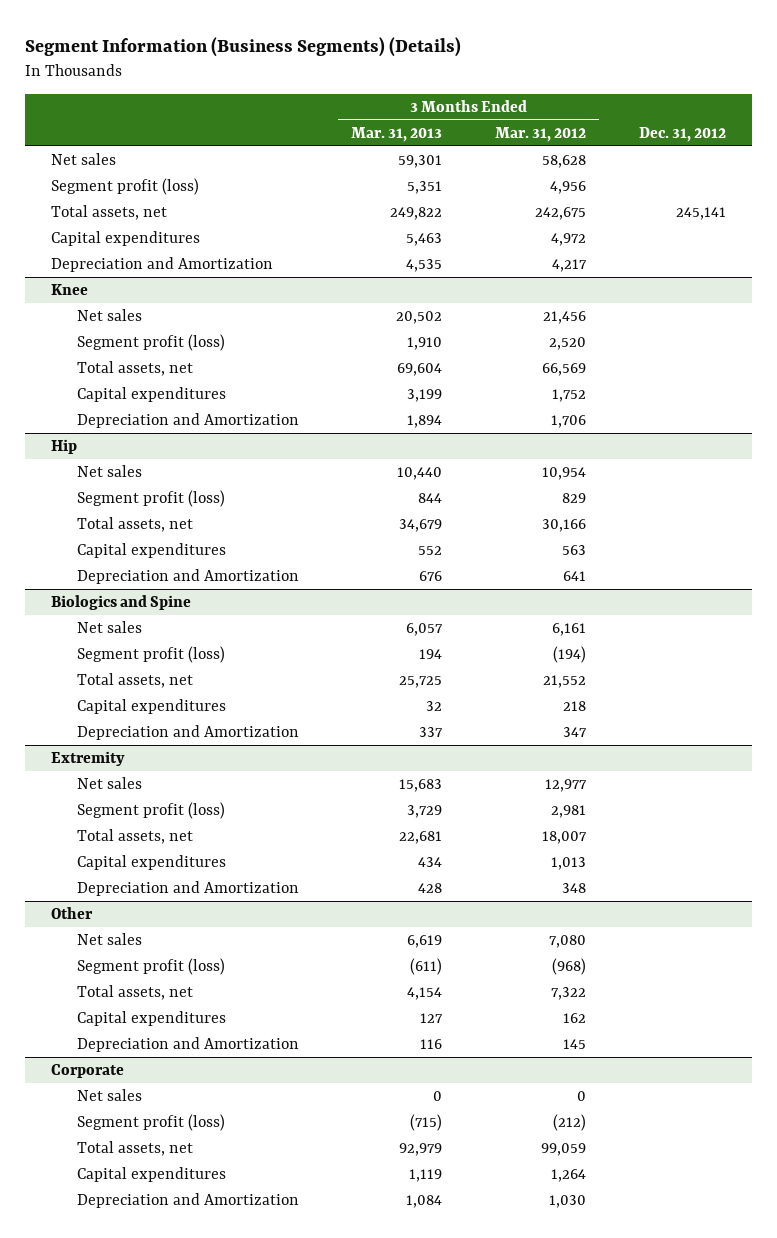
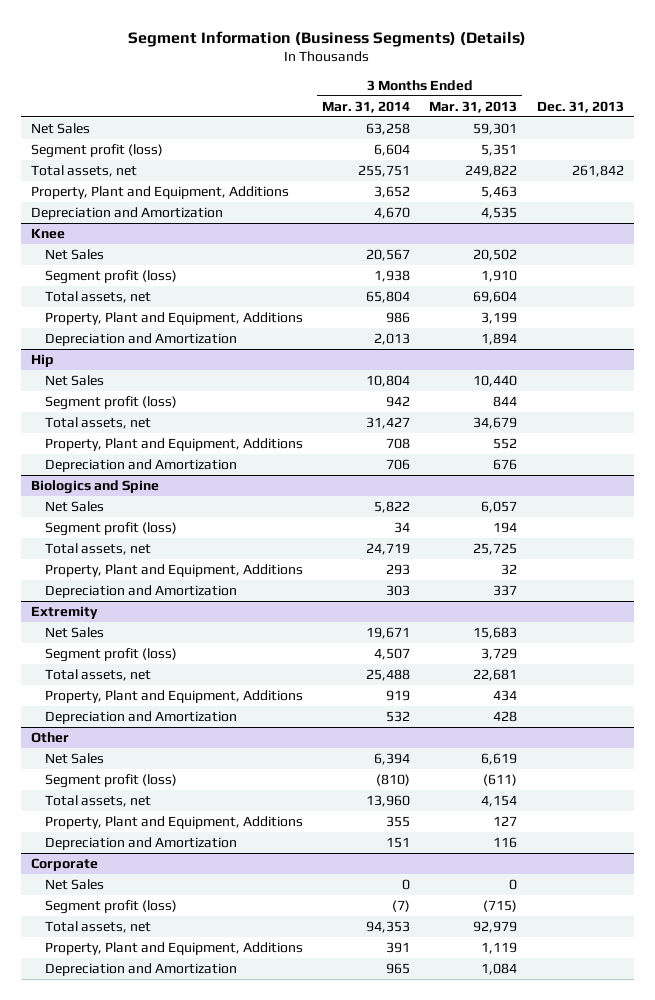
- | 3 Months Ended Mar. 31, 2013 | 3 Months Ended Mar. 31, 2012 | Dec. 31, 2012
+ | 3 Months Ended Mar. 31, 2014 | 3 Months Ended Mar. 31, 2013 | Dec. 31, 2013
- Net sales | 59,301 | 58,628 |
+ Net Sales | 63,258 | 59,301 |
- Capital expenditures | 5,463 | 4,972 |
+ Property, Plant and Equipment, Additions | 3,652 | 5,463 |
@ Knee
- Net sales | 20,502 | 21,456 |
+ Net Sales | 20,567 | 20,502 |
- Capital expenditures | 3,199 | 1,752 |
+ Property, Plant and Equipment, Additions | 986 | 3,199 |
@ Hip
- Net sales | 10,440 | 10,954 |
+ Net Sales | 10,804 | 10,440 |
- Capital expenditures | 552 | 563 |
+ Property, Plant and Equipment, Additions | 708 | 552 |
@ Biologics and Spine
- Net sales | 6,057 | 6,161 |
+ Net Sales | 5,822 | 6,057 |
- Capital expenditures | 32 | 218 |
+ Property, Plant and Equipment, Additions | 293 | 32 |
@ Extremity
- Net sales | 15,683 | 12,977 |
+ Net Sales | 19,671 | 15,683 |
- Capital expenditures | 434 | 1,013 |
+ Property, Plant and Equipment, Additions | 919 | 434 |
@ Other
- Net sales | 6,619 | 7,080 |
+ Net Sales | 6,394 | 6,619 |
- Capital expenditures | 127 | 162 |
+ Property, Plant and Equipment, Additions | 355 | 127 |
@ Corporate
- Net sales | 0 | 0 |
+ Net Sales | 0 | 0 |
- Capital expenditures | 1,119 | 1,264 |
+ Property, Plant and Equipment, Additions | 391 | 1,119 |

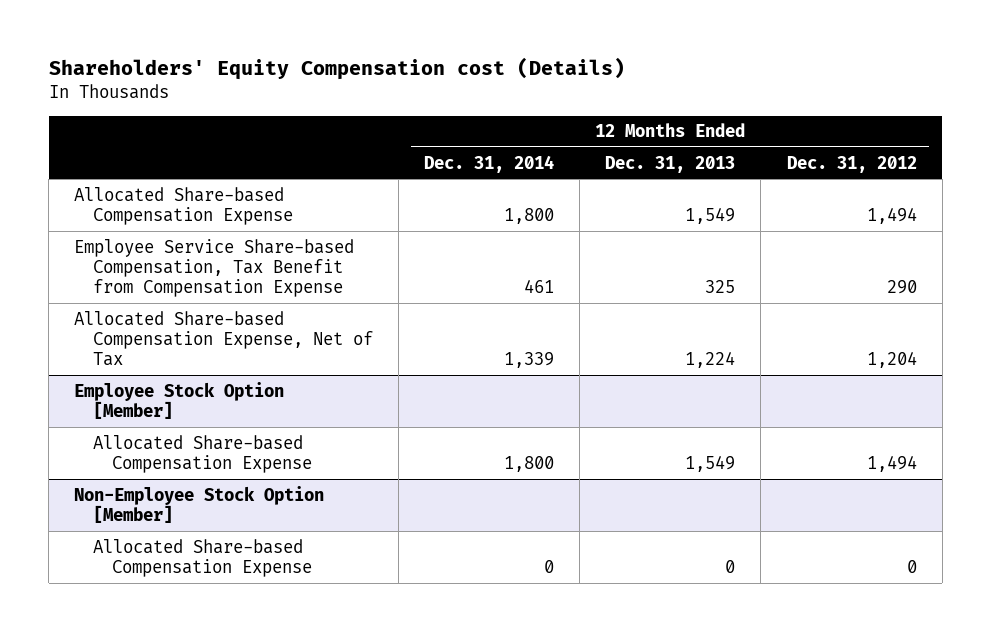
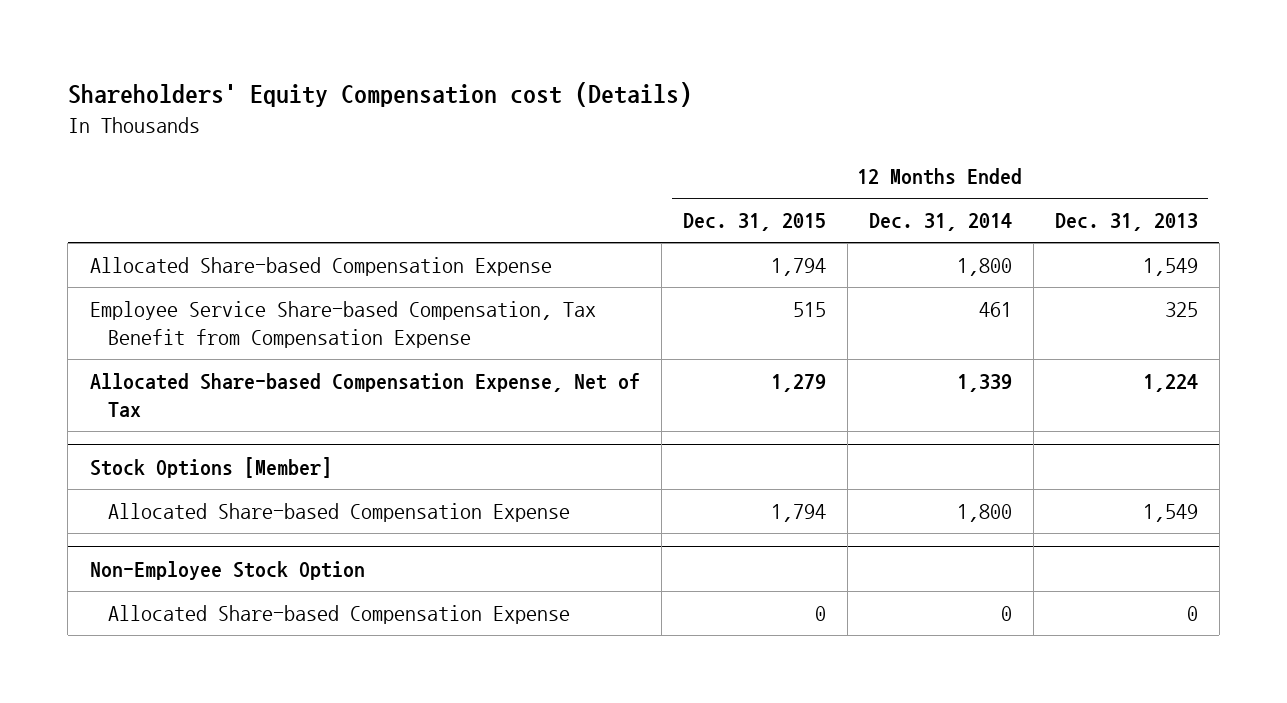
- | 12 Months Ended Dec. 31, 2014 | 12 Months Ended Dec. 31, 2013 | 12 Months Ended Dec. 31, 2012
+ | 12 Months Ended Dec. 31, 2015 | 12 Months Ended Dec. 31, 2014 | 12 Months Ended Dec. 31, 2013
- Employee Stock Option [Member]
+ Stock Options [Member]
- Non-Employee Stock Option [Member]
+ Non-Employee Stock Option

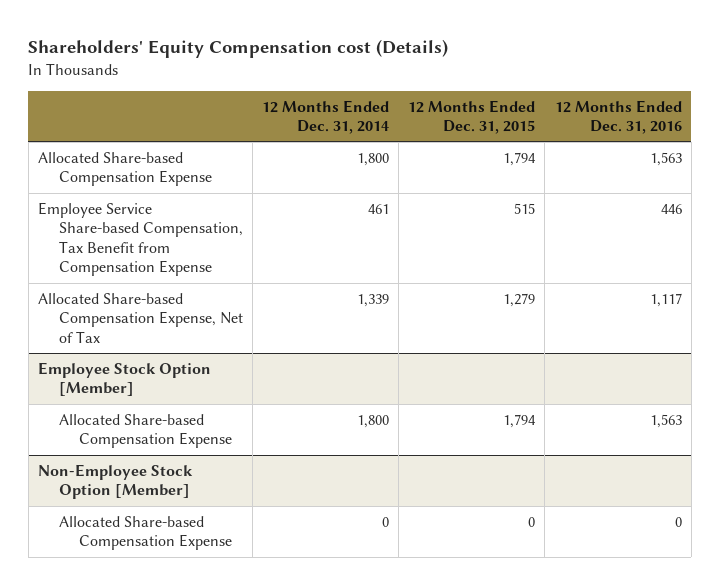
- | 12 Months Ended Dec. 31, 2015 | 12 Months Ended Dec. 31, 2014 | 12 Months Ended Dec. 31, 2013
+ | 12 Months Ended Dec. 31, 2014 | 12 Months Ended Dec. 31, 2015 | 12 Months Ended Dec. 31, 2016
- Stock Options [Member]
+ Employee Stock Option [Member]
- Non-Employee Stock Option
+ Non-Employee Stock Option [Member]

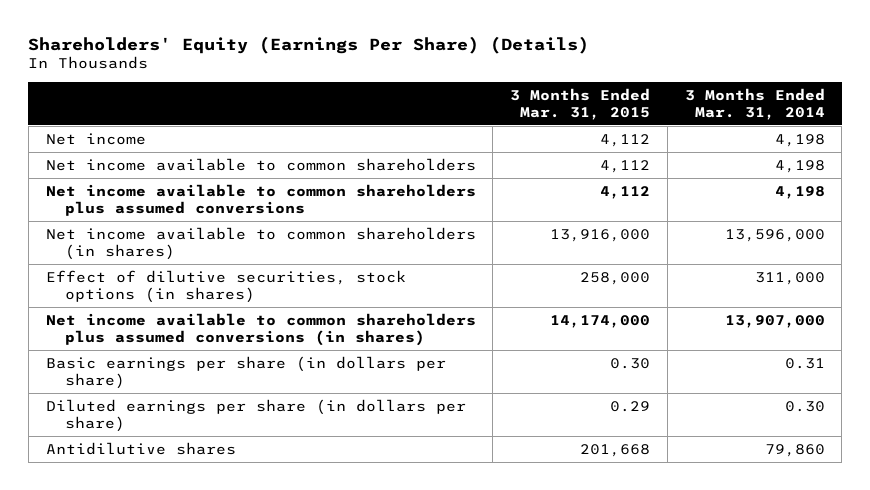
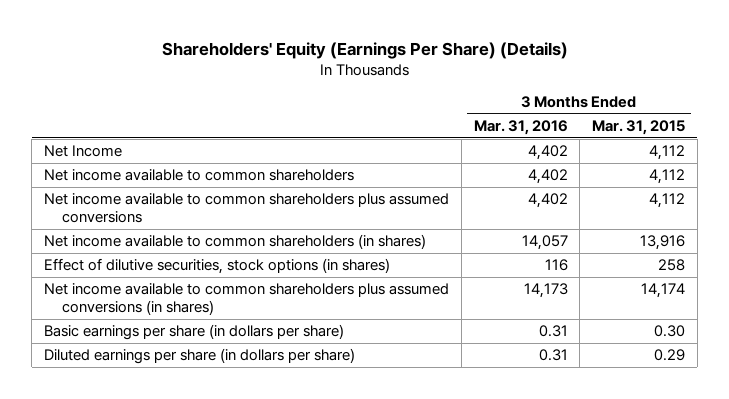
- | 3 Months Ended Mar. 31, 2015 | 3 Months Ended Mar. 31, 2014
+ | 3 Months Ended Mar. 31, 2016 | 3 Months Ended Mar. 31, 2015
- Net income | 4,112 | 4,198
+ Net Income | 4,402 | 4,112
- Net income available to common shareholders (in shares) | 13,916,000 | 13,596,000
- Effect of dilutive securities, stock options (in shares) | 258,000 | 311,000
- Net income available to common shareholders plus assumed conversions (in shares) | 14,174,000 | 13,907,000
+ Net income available to common shareholders (in shares) | 14,057 | 13,916
+ Effect of dilutive securities, stock options (in shares) | 116 | 258
+ Net income available to common shareholders plus assumed conversions (in shares) | 14,173 | 14,174
- Antidilutive shares | 201,668 | 79,860

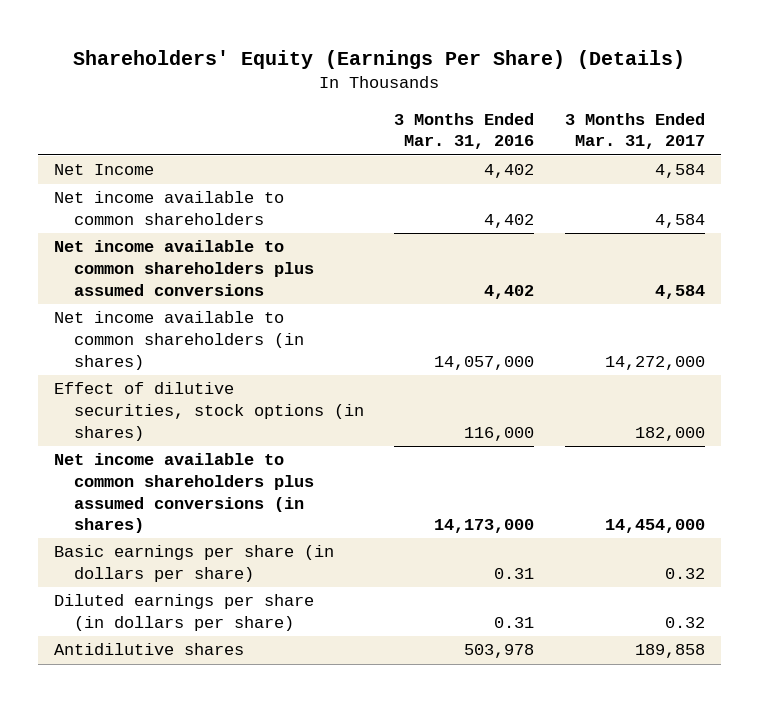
- | 3 Months Ended Mar. 31, 2016 | 3 Months Ended Mar. 31, 2015
+ | 3 Months Ended Mar. 31, 2016 | 3 Months Ended Mar. 31, 2017
- Net income available to common shareholders (in shares) | 14,057 | 13,916
- Effect of dilutive securities, stock options (in shares) | 116 | 258
- Net income available to common shareholders plus assumed conversions (in shares) | 14,173 | 14,174
+ Net income available to common shareholders (in shares) | 14,057,000 | 14,272,000
+ Effect of dilutive securities, stock options (in shares) | 116,000 | 182,000
+ Net income available to common shareholders plus assumed conversions (in shares) | 14,173,000 | 14,454,000
+ Antidilutive shares | 503,978 | 189,858

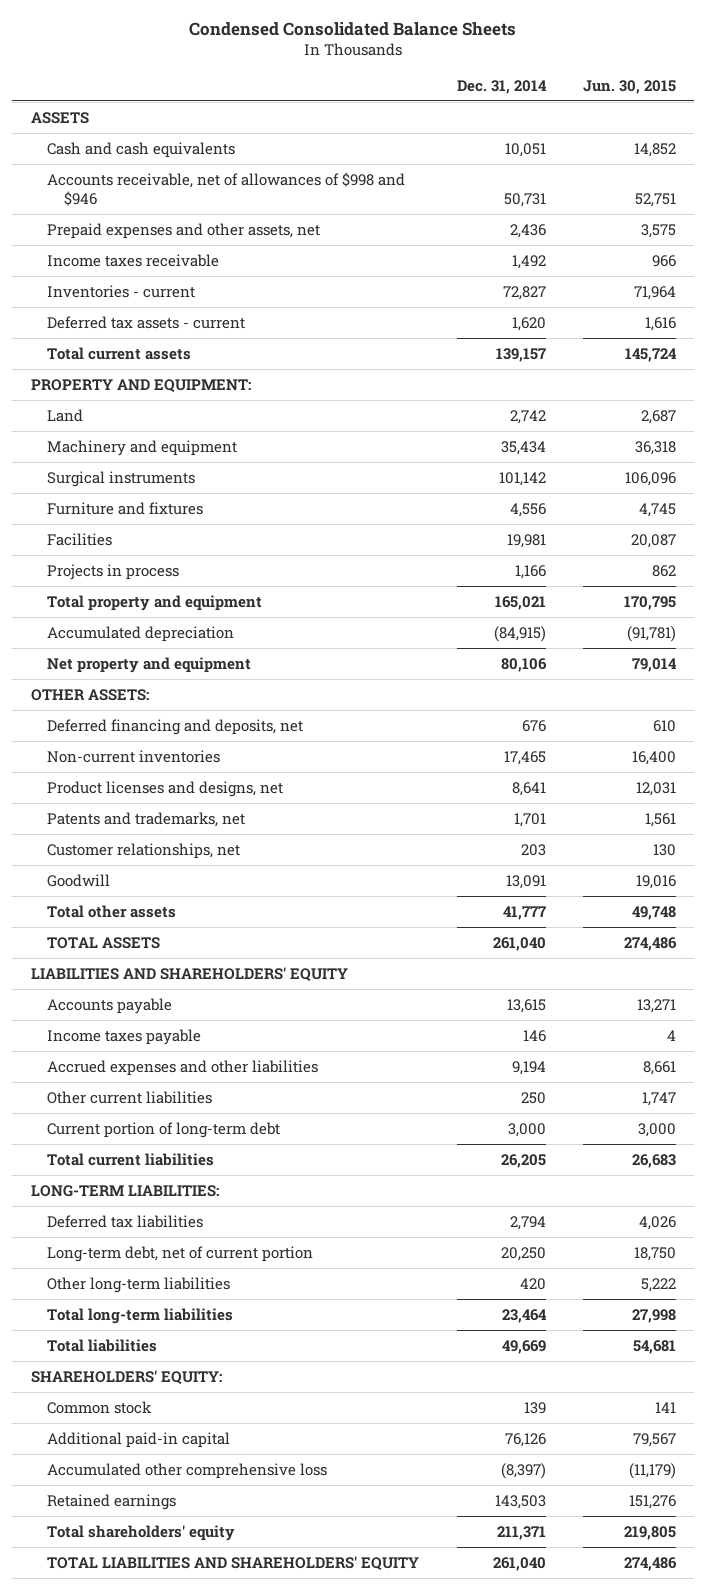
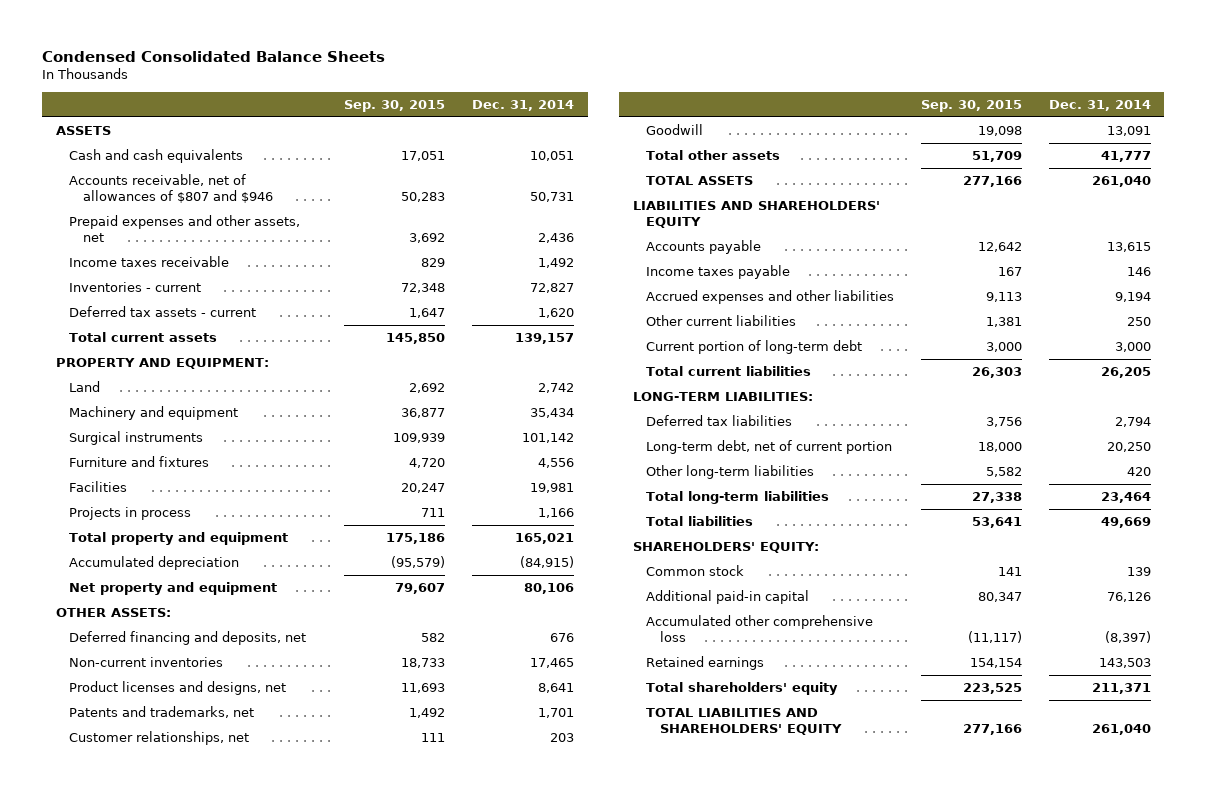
- | Dec. 31, 2014 | Jun. 30, 2015
+ | Sep. 30, 2015 | Dec. 31, 2014
- Accounts receivable, net of allowances of $998 and $946 | 50,731 | 52,751
+ Accounts receivable, net of allowances of $807 and $946 | 50,283 | 50,731

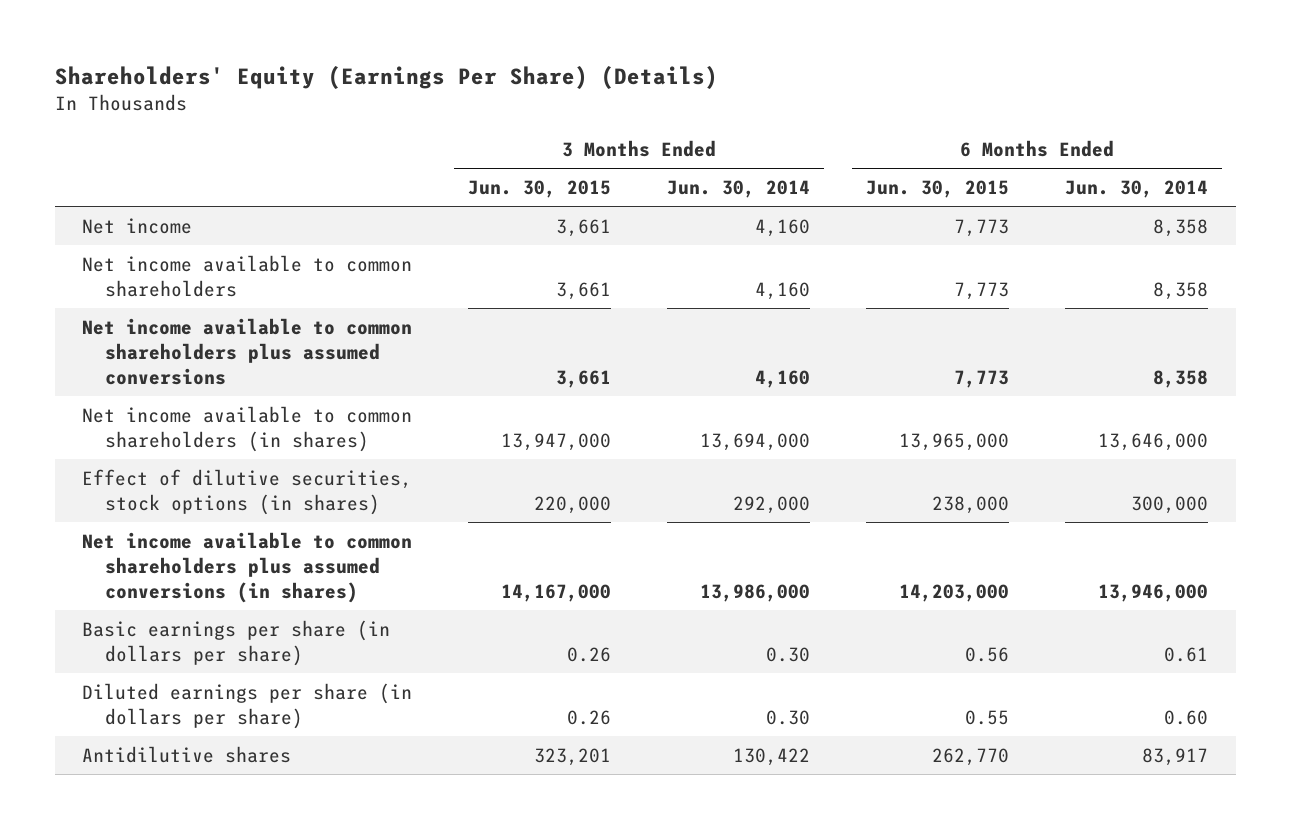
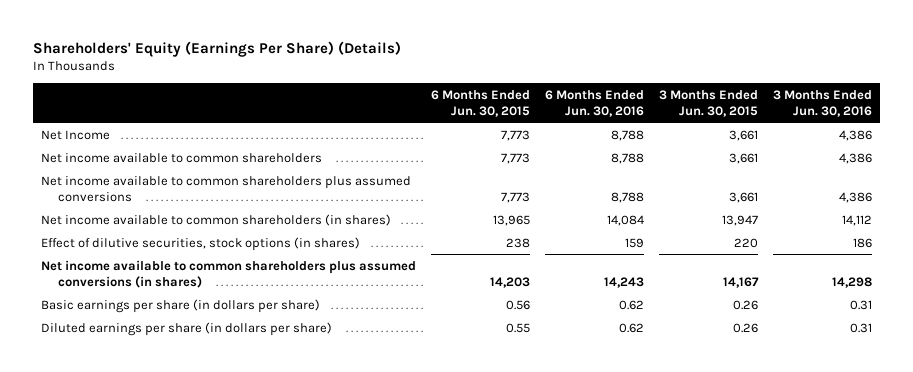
- | 3 Months Ended Jun. 30, 2015 | 3 Months Ended Jun. 30, 2014 | 6 Months Ended Jun. 30, 2015 | 6 Months Ended Jun. 30, 2014
+ | 6 Months Ended Jun. 30, 2015 | 6 Months Ended Jun. 30, 2016 | 3 Months Ended Jun. 30, 2015 | 3 Months Ended Jun. 30, 2016
- Net income | 3,661 | 4,160 | 7,773 | 8,358
+ Net Income | 7,773 | 8,788 | 3,661 | 4,386
- Net income available to common shareholders (in shares) | 13,947,000 | 13,694,000 | 13,965,000 | 13,646,000
- Effect of dilutive securities, stock options (in shares) | 220,000 | 292,000 | 238,000 | 300,000
- Net income available to common shareholders plus assumed conversions (in shares) | 14,167,000 | 13,986,000 | 14,203,000 | 13,946,000
+ Net income available to common shareholders (in shares) | 13,965 | 14,084 | 13,947 | 14,112
+ Effect of dilutive securities, stock options (in shares) | 238 | 159 | 220 | 186
+ Net income available to common shareholders plus assumed conversions (in shares) | 14,203 | 14,243 | 14,167 | 14,298
- Antidilutive shares | 323,201 | 130,422 | 262,770 | 83,917

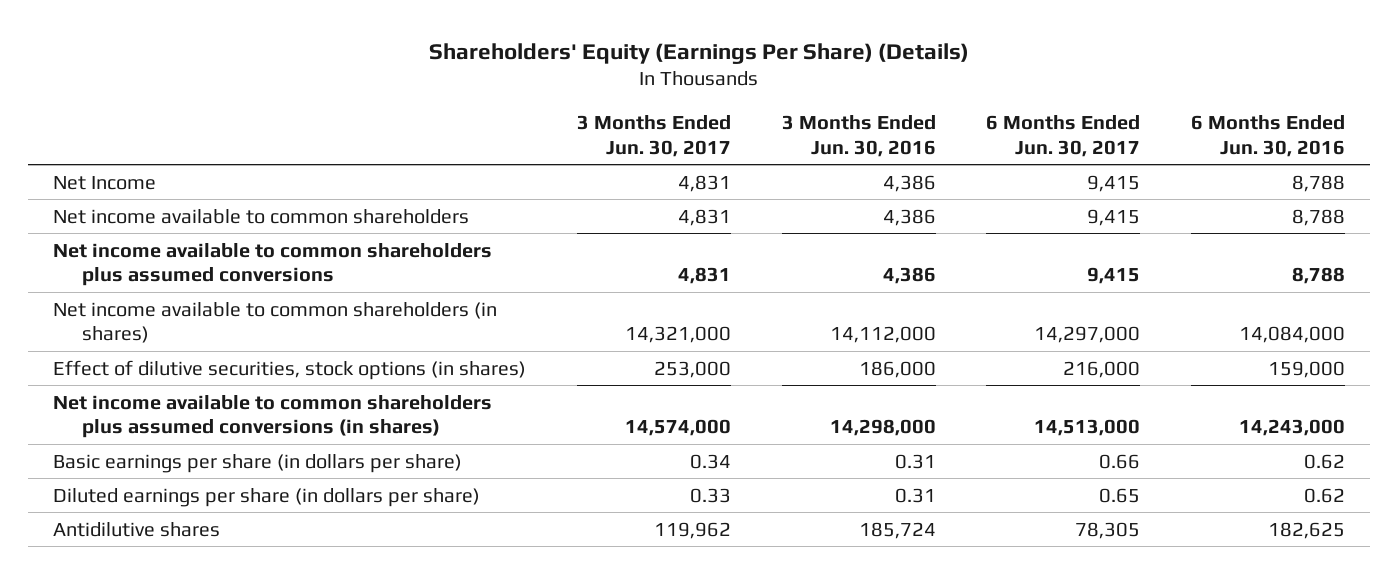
- | 6 Months Ended Jun. 30, 2015 | 6 Months Ended Jun. 30, 2016 | 3 Months Ended Jun. 30, 2015 | 3 Months Ended Jun. 30, 2016
+ | 3 Months Ended Jun. 30, 2017 | 3 Months Ended Jun. 30, 2016 | 6 Months Ended Jun. 30, 2017 | 6 Months Ended Jun. 30, 2016
- Net income available to common shareholders (in shares) | 13,965 | 14,084 | 13,947 | 14,112
- Effect of dilutive securities, stock options (in shares) | 238 | 159 | 220 | 186
- Net income available to common shareholders plus assumed conversions (in shares) | 14,203 | 14,243 | 14,167 | 14,298
+ Net income available to common shareholders (in shares) | 14,321,000 | 14,112,000 | 14,297,000 | 14,084,000
+ Effect of dilutive securities, stock options (in shares) | 253,000 | 186,000 | 216,000 | 159,000
+ Net income available to common shareholders plus assumed conversions (in shares) | 14,574,000 | 14,298,000 | 14,513,000 | 14,243,000
+ Antidilutive shares | 119,962 | 185,724 | 78,305 | 182,625

